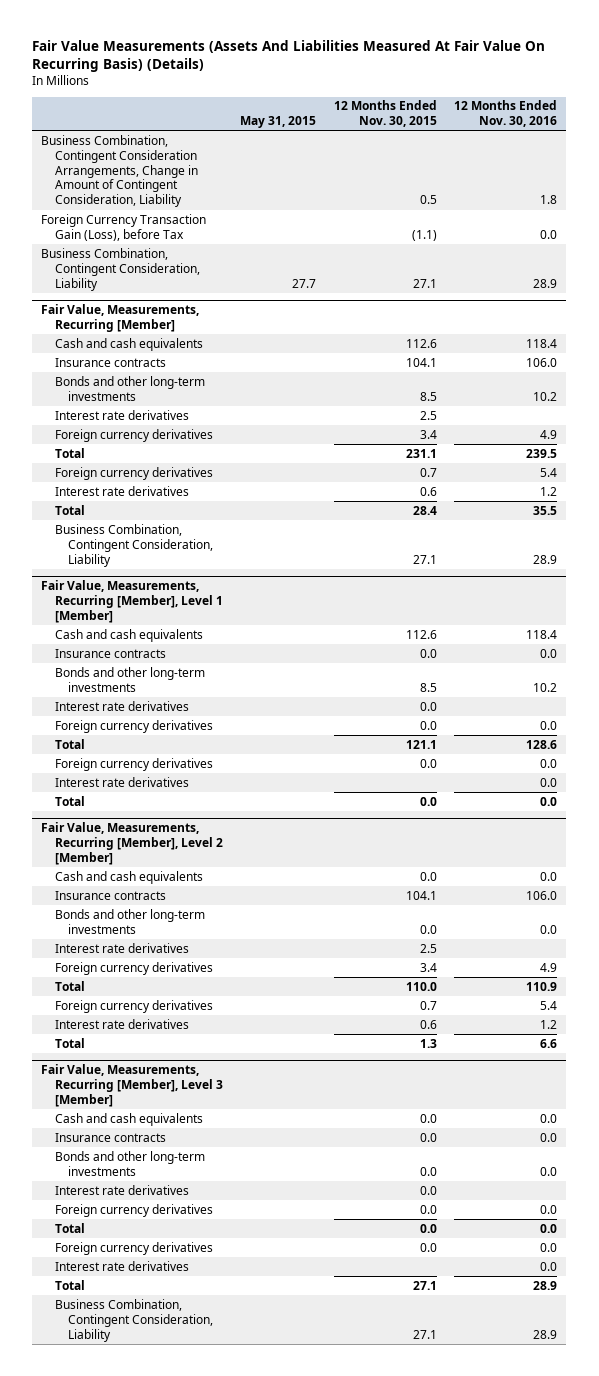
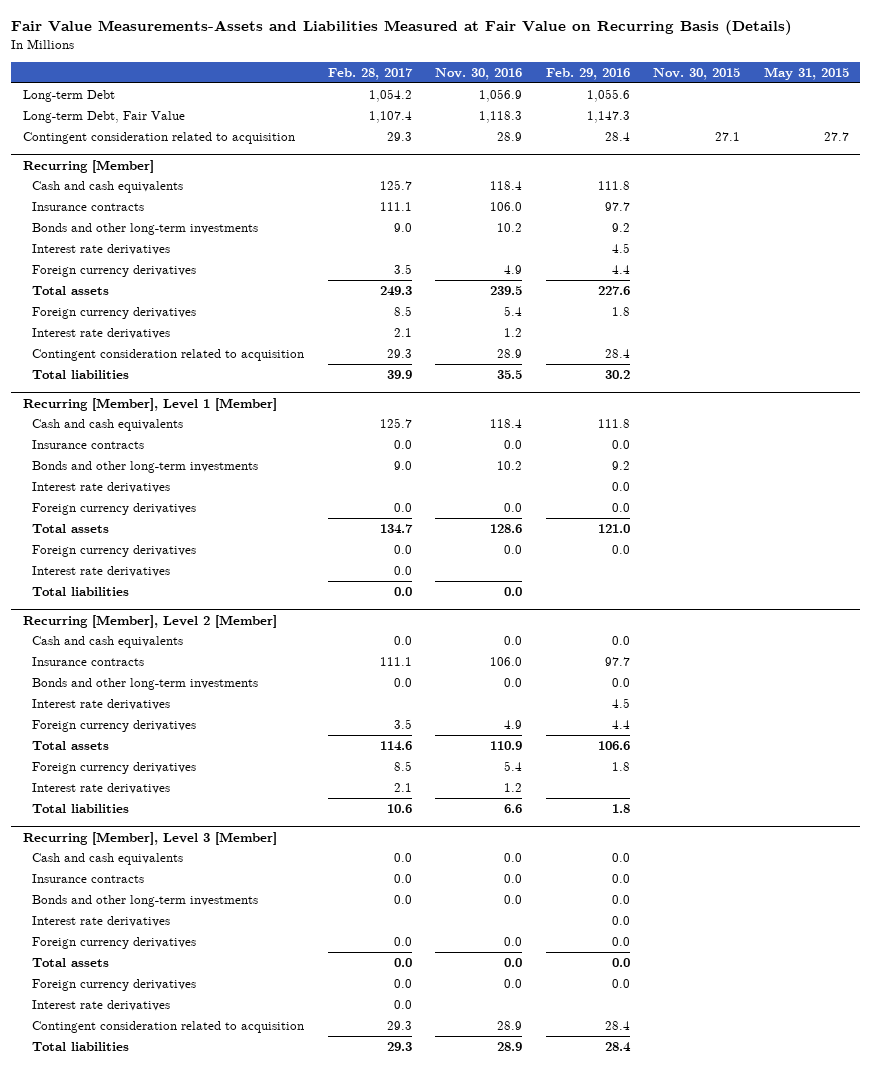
- Fair Value Measurements (Assets And Liabilities Measured At Fair Value On Recurring Basis) (Details)
+ Fair Value Measurements-Assets and Liabilities Measured at Fair Value on Recurring Basis (Details)
- | May 31, 2015 | 12 Months Ended Nov. 30, 2015 | 12 Months Ended Nov. 30, 2016
+ | Feb. 28, 2017 | Nov. 30, 2016 | Feb. 29, 2016 | Nov. 30, 2015 | May 31, 2015
- Business Combination, Contingent Consideration Arrangements, Change in Amount of Contingent Consideration, Liability | | 0.5 | 1.8
- Foreign Currency Transaction Gain (Loss), before Tax | | (1.1) | 0.0
- Business Combination, Contingent Consideration, Liability | 27.7 | 27.1 | 28.9
- Fair Value, Measurements, Recurring [Member]
+ Long-term Debt | 1,054.2 | 1,056.9 | 1,055.6 | |
+ Long-term Debt, Fair Value | 1,107.4 | 1,118.3 | 1,147.3 | |
+ Contingent consideration related to acquisition | 29.3 | 28.9 | 28.4 | 27.1 | 27.7
+ Recurring [Member]
- Total | | 231.1 | 239.5
+ Total assets | 249.3 | 239.5 | 227.6 | |
- Total | | 28.4 | 35.5
- Business Combination, Contingent Consideration, Liability | | 27.1 | 28.9
- Fair Value, Measurements, Recurring [Member], Level 1 [Member]
+ Contingent consideration related to acquisition | 29.3 | 28.9 | 28.4 | |
+ Total liabilities | 39.9 | 35.5 | 30.2 | |
+ Recurring [Member], Level 1 [Member]
- Total | | 121.1 | 128.6
+ Total assets | 134.7 | 128.6 | 121.0 | |
- Total | | 0.0 | 0.0
- Fair Value, Measurements, Recurring [Member], Level 2 [Member]
+ Total liabilities | 0.0 | 0.0 | | |
+ Recurring [Member], Level 2 [Member]
- Total | | 110.0 | 110.9
+ Total assets | 114.6 | 110.9 | 106.6 | |
- Total | | 1.3 | 6.6
- Fair Value, Measurements, Recurring [Member], Level 3 [Member]
+ Total liabilities | 10.6 | 6.6 | 1.8 | |
+ Recurring [Member], Level 3 [Member]
- Total | | 0.0 | 0.0
+ Total assets | 0.0 | 0.0 | 0.0 | |
- Total | | 27.1 | 28.9
- Business Combination, Contingent Consideration, Liability | | 27.1 | 28.9
+ Contingent consideration related to acquisition | 29.3 | 28.9 | 28.4 | |
+ Total liabilities | 29.3 | 28.9 | 28.4 | |

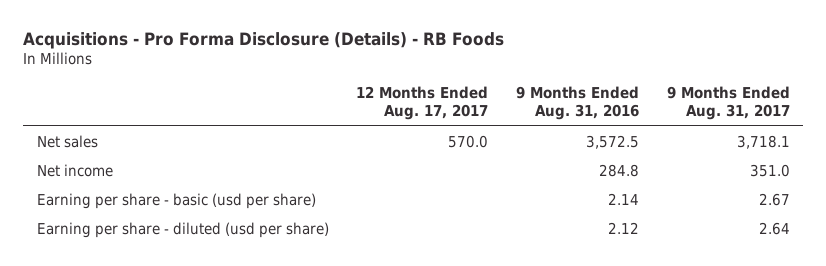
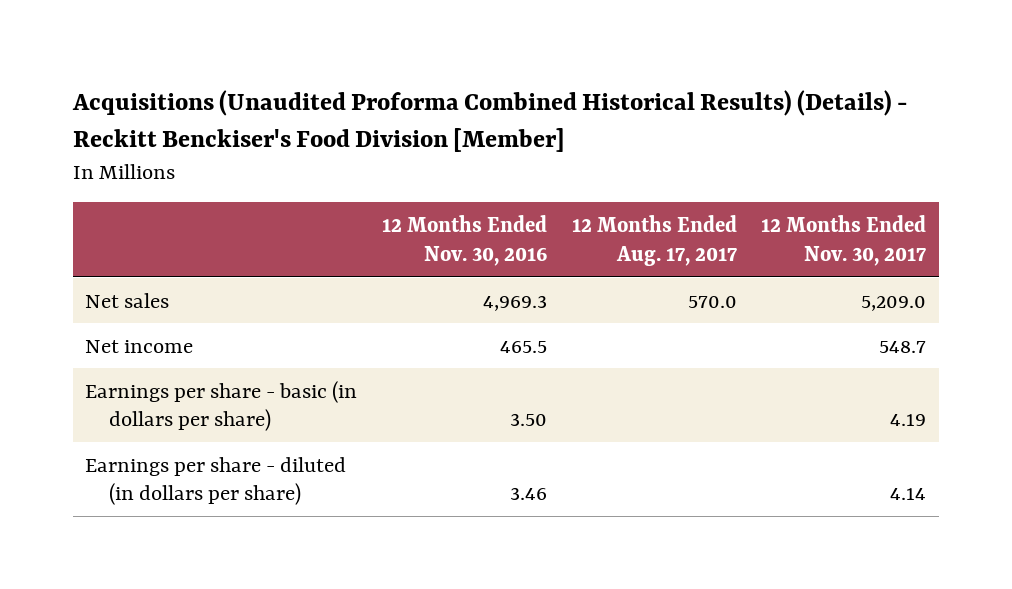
- Acquisitions - Pro Forma Disclosure (Details) - RB Foods
+ Acquisitions (Unaudited Proforma Combined Historical Results) (Details) - Reckitt Benckiser's Food Division [Member]
- | 12 Months Ended Aug. 17, 2017 | 9 Months Ended Aug. 31, 2016 | 9 Months Ended Aug. 31, 2017
+ | 12 Months Ended Nov. 30, 2016 | 12 Months Ended Aug. 17, 2017 | 12 Months Ended Nov. 30, 2017
- Earning per share - basic (usd per share) | | 2.14 | 2.67
- Earning per share - diluted (usd per share) | | 2.12 | 2.64
+ Earnings per share - basic (in dollars per share) | 3.50 | | 4.19
+ Earnings per share - diluted (in dollars per share) | 3.46 | | 4.14

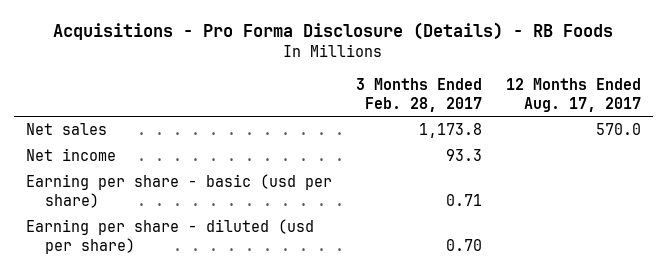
- Acquisitions (Unaudited Proforma Combined Historical Results) (Details) - Reckitt Benckiser's Food Division [Member]
+ Acquisitions - Pro Forma Disclosure (Details) - RB Foods
- | 12 Months Ended Nov. 30, 2016 | 12 Months Ended Aug. 17, 2017 | 12 Months Ended Nov. 30, 2017
+ | 3 Months Ended Feb. 28, 2017 | 12 Months Ended Aug. 17, 2017
- Earnings per share - basic (in dollars per share) | 3.50 | | 4.19
- Earnings per share - diluted (in dollars per share) | 3.46 | | 4.14
+ Earning per share - basic (usd per share) | 0.71 |
+ Earning per share - diluted (usd per share) | 0.70 |

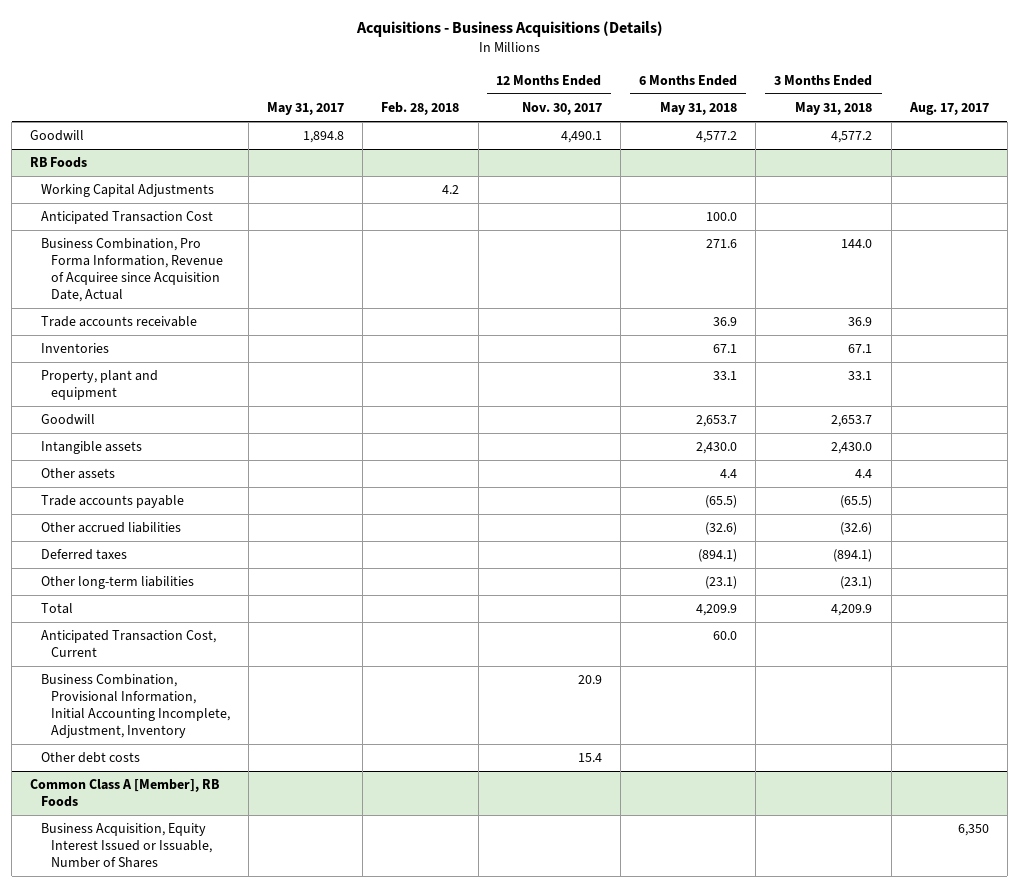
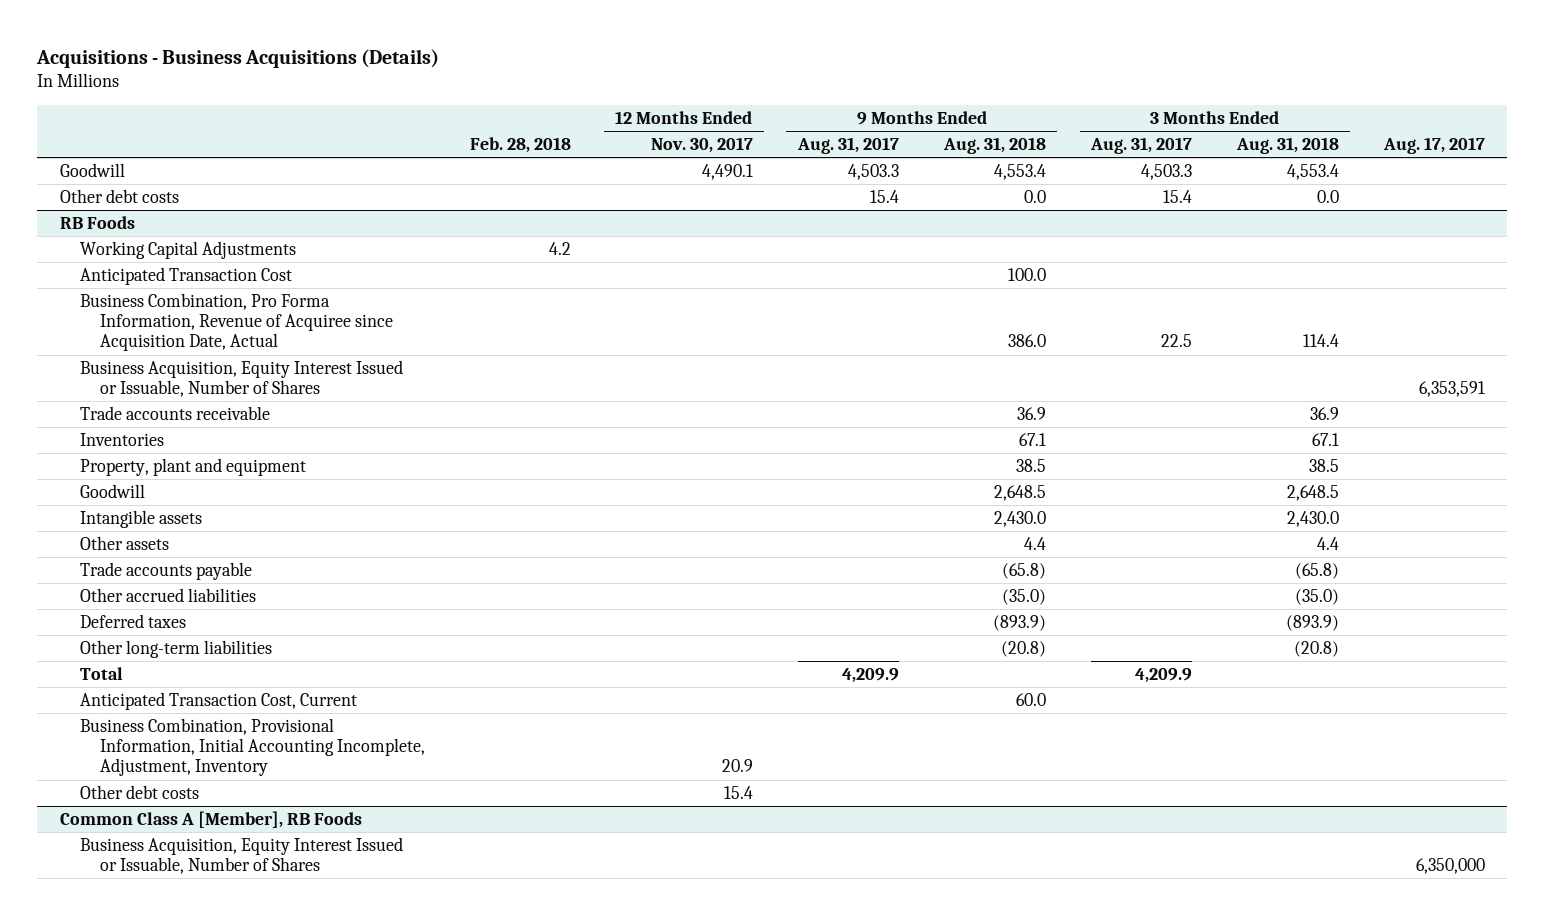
- | May 31, 2017 | Feb. 28, 2018 | 12 Months Ended Nov. 30, 2017 | 6 Months Ended May 31, 2018 | 3 Months Ended May 31, 2018 | Aug. 17, 2017
+ | Feb. 28, 2018 | 12 Months Ended Nov. 30, 2017 | 9 Months Ended Aug. 31, 2017 | 9 Months Ended Aug. 31, 2018 | 3 Months Ended Aug. 31, 2017 | 3 Months Ended Aug. 31, 2018 | Aug. 17, 2017
+ Other debt costs | | | 15.4 | 0.0 | 15.4 | 0.0 |
@ RB Foods
+ Business Acquisition, Equity Interest Issued or Issuable, Number of Shares | | | | | | | 6,353,591
@ Common Class A [Member], RB Foods
- Business Acquisition, Equity Interest Issued or Issuable, Number of Shares | | | | | | 6,350
+ Business Acquisition, Equity Interest Issued or Issuable, Number of Shares | | | | | | | 6,350,000

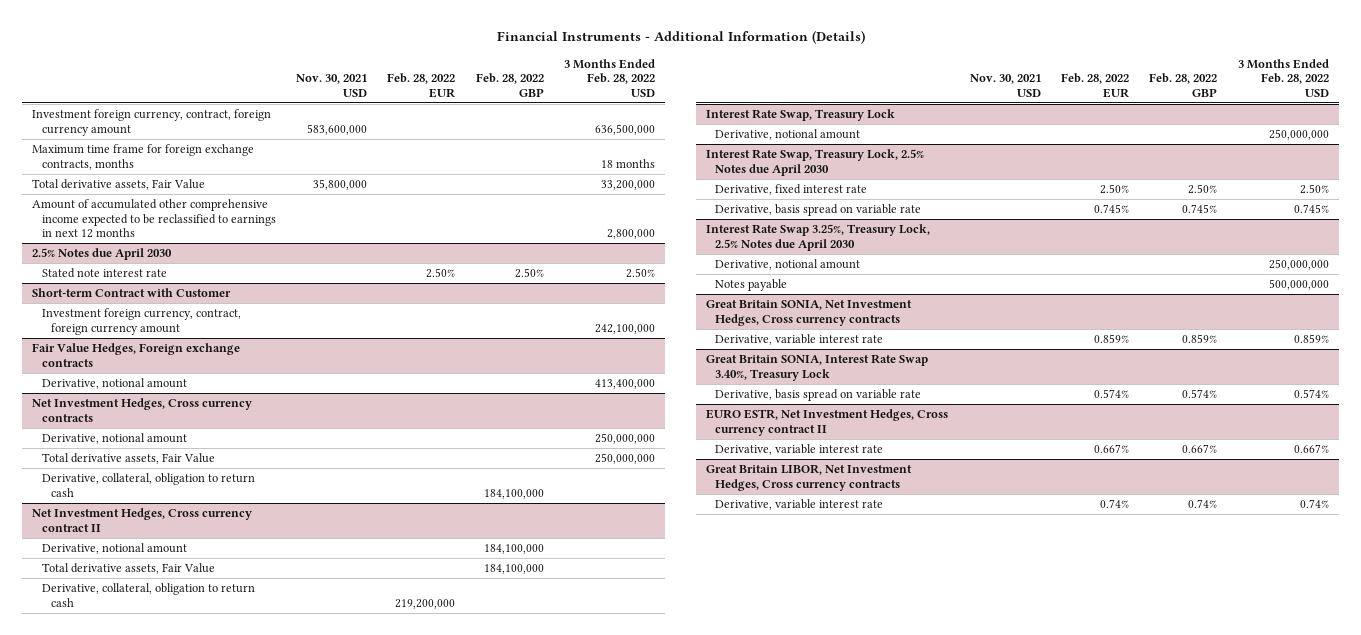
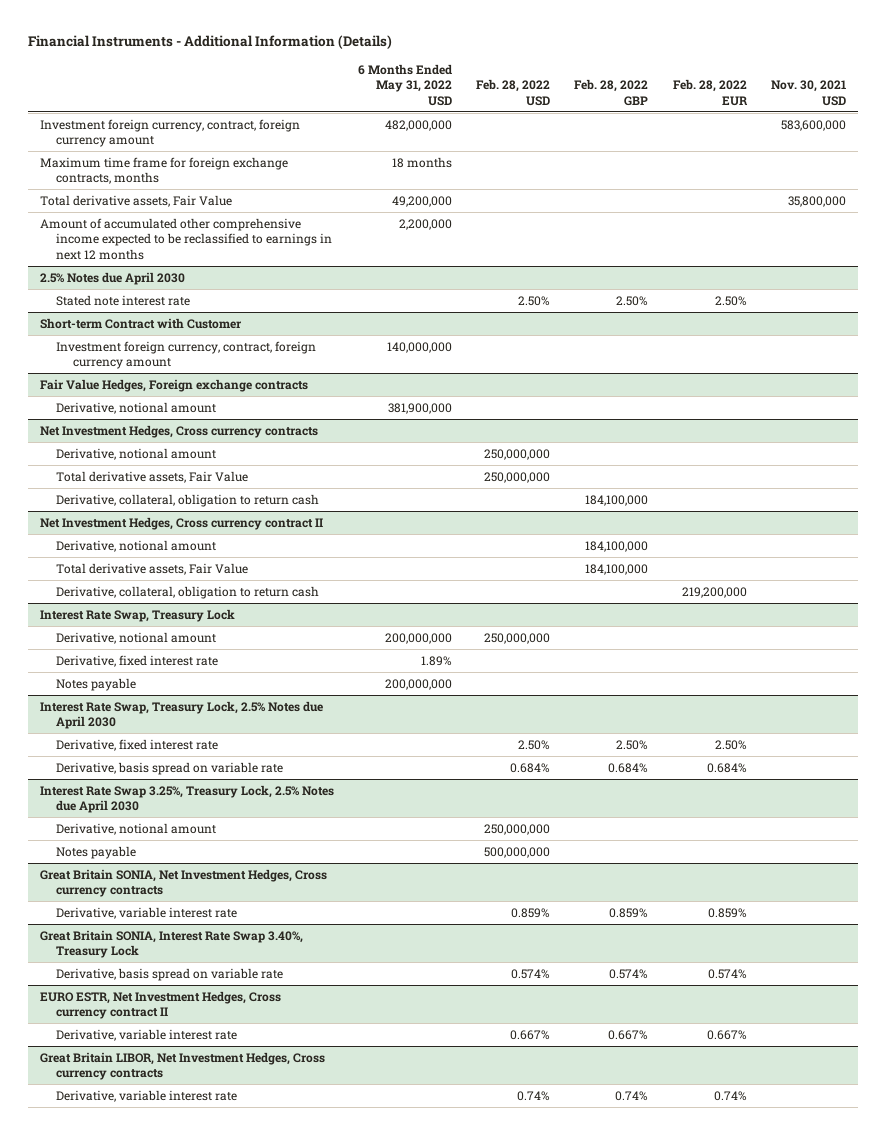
- | Nov. 30, 2021 USD | Feb. 28, 2022 EUR | Feb. 28, 2022 GBP | 3 Months Ended Feb. 28, 2022 USD
+ | 6 Months Ended May 31, 2022 USD | Feb. 28, 2022 USD | Feb. 28, 2022 GBP | Feb. 28, 2022 EUR | Nov. 30, 2021 USD
@ Interest Rate Swap, Treasury Lock
+ Derivative, fixed interest rate | 1.89% | | | |
+ Notes payable | 200,000,000 | | | |
@ Interest Rate Swap, Treasury Lock, 2.5% Notes due April 2030
- Derivative, basis spread on variable rate | | 0.745% | 0.745% | 0.745%
+ Derivative, basis spread on variable rate | | 0.684% | 0.684% | 0.684% |

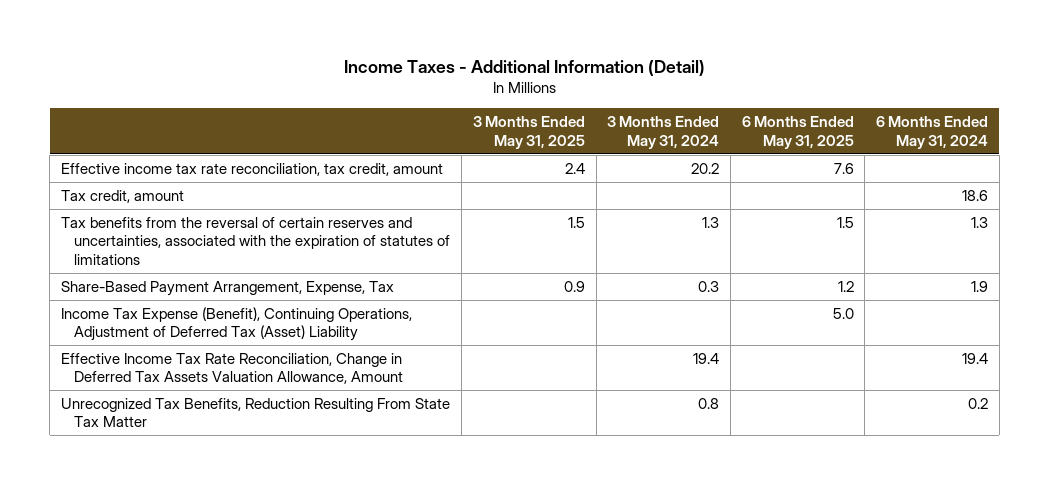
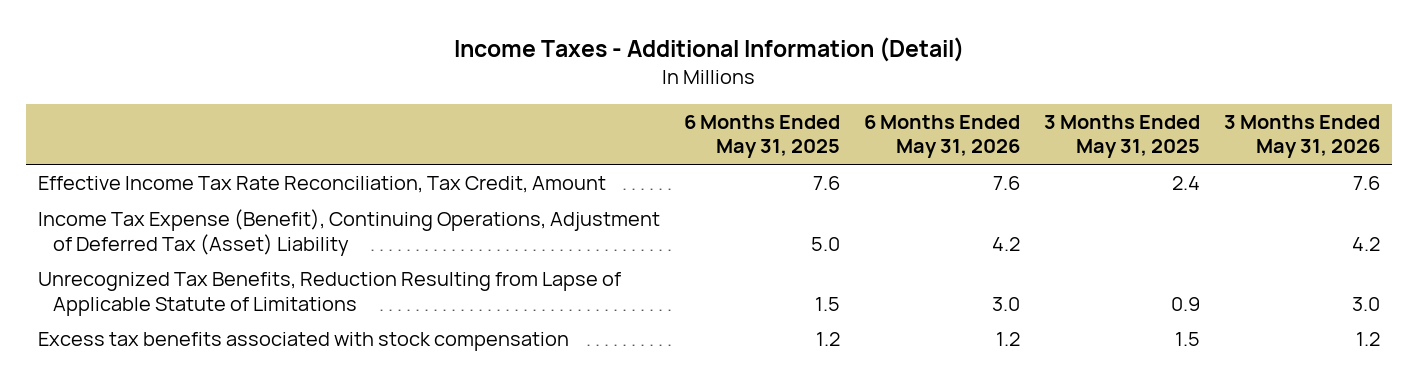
- | 3 Months Ended May 31, 2025 | 3 Months Ended May 31, 2024 | 6 Months Ended May 31, 2025 | 6 Months Ended May 31, 2024
+ | 6 Months Ended May 31, 2025 | 6 Months Ended May 31, 2026 | 3 Months Ended May 31, 2025 | 3 Months Ended May 31, 2026
- Effective income tax rate reconciliation, tax credit, amount | 2.4 | 20.2 | 7.6 |
- Tax credit, amount | | | | 18.6
- Tax benefits from the reversal of certain reserves and uncertainties, associated with the expiration of statutes of limitations | 1.5 | 1.3 | 1.5 | 1.3
- Share-Based Payment Arrangement, Expense, Tax | 0.9 | 0.3 | 1.2 | 1.9
+ Effective Income Tax Rate Reconciliation, Tax Credit, Amount | 7.6 | 7.6 | 2.4 | 7.6
- Effective Income Tax Rate Reconciliation, Change in Deferred Tax Assets Valuation Allowance, Amount | | 19.4 | | 19.4
- Unrecognized Tax Benefits, Reduction Resulting From State Tax Matter | | 0.8 | | 0.2
+ Unrecognized Tax Benefits, Reduction Resulting from Lapse of Applicable Statute of Limitations | 1.5 | 3.0 | 0.9 | 3.0
+ Excess tax benefits associated with stock compensation | 1.2 | 1.2 | 1.5 | 1.2

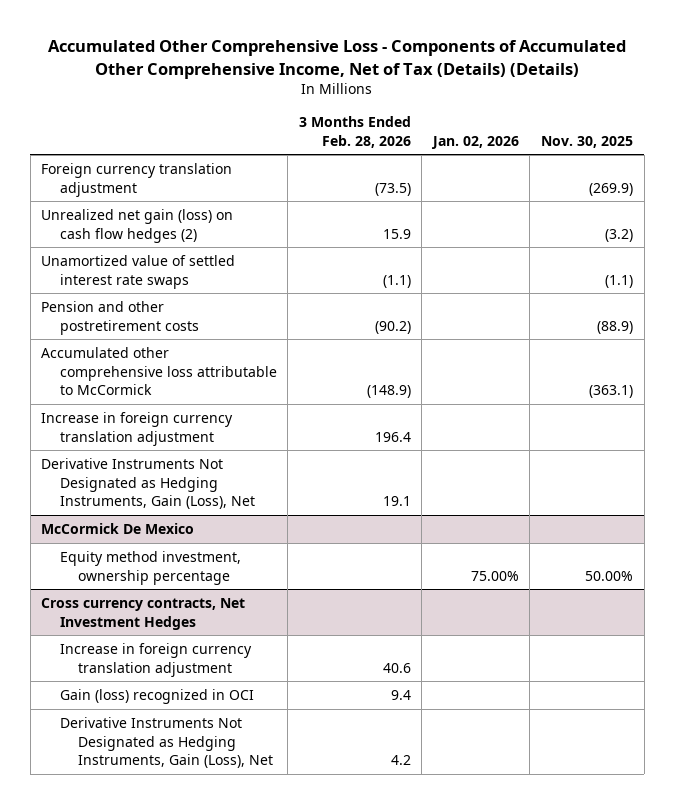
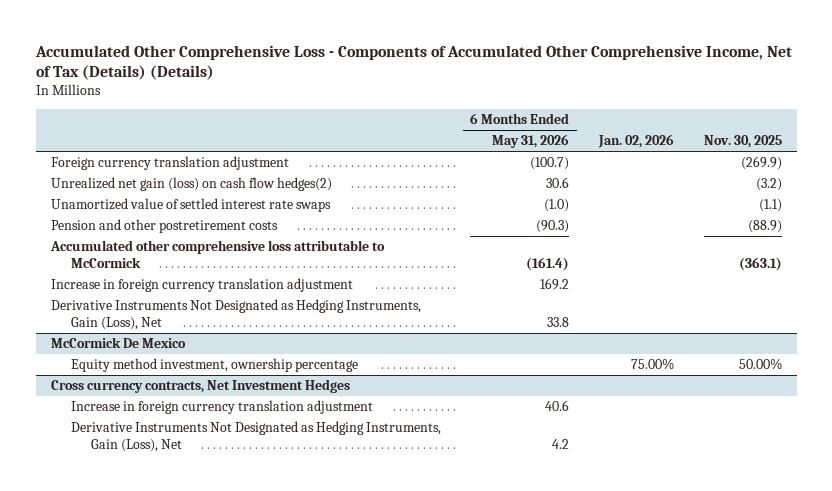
- | 3 Months Ended Feb. 28, 2026 | Jan. 02, 2026 | Nov. 30, 2025
+ | 6 Months Ended May 31, 2026 | Jan. 02, 2026 | Nov. 30, 2025
- Unrealized net gain (loss) on cash flow hedges (2) | 15.9 | | (3.2)
+ Unrealized net gain (loss) on cash flow hedges(2) | 30.6 | | (3.2)
@ Cross currency contracts, Net Investment Hedges
- Gain (loss) recognized in OCI | 9.4 | |

